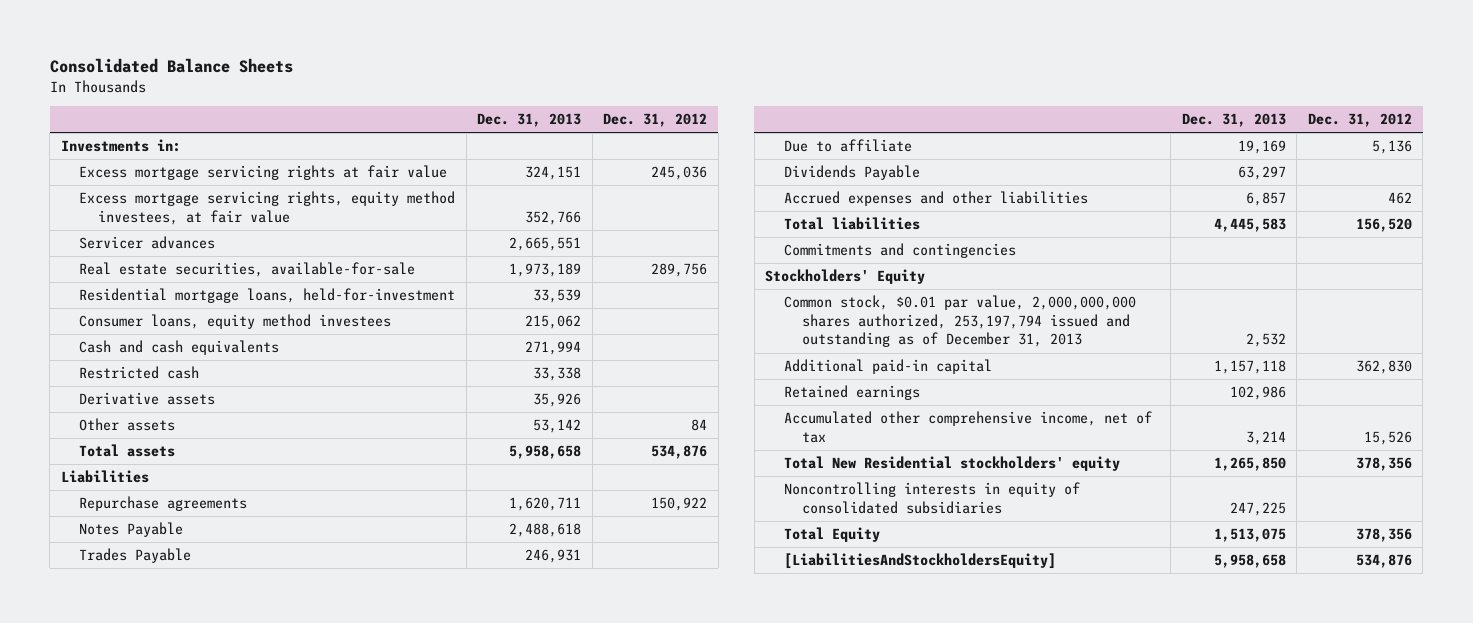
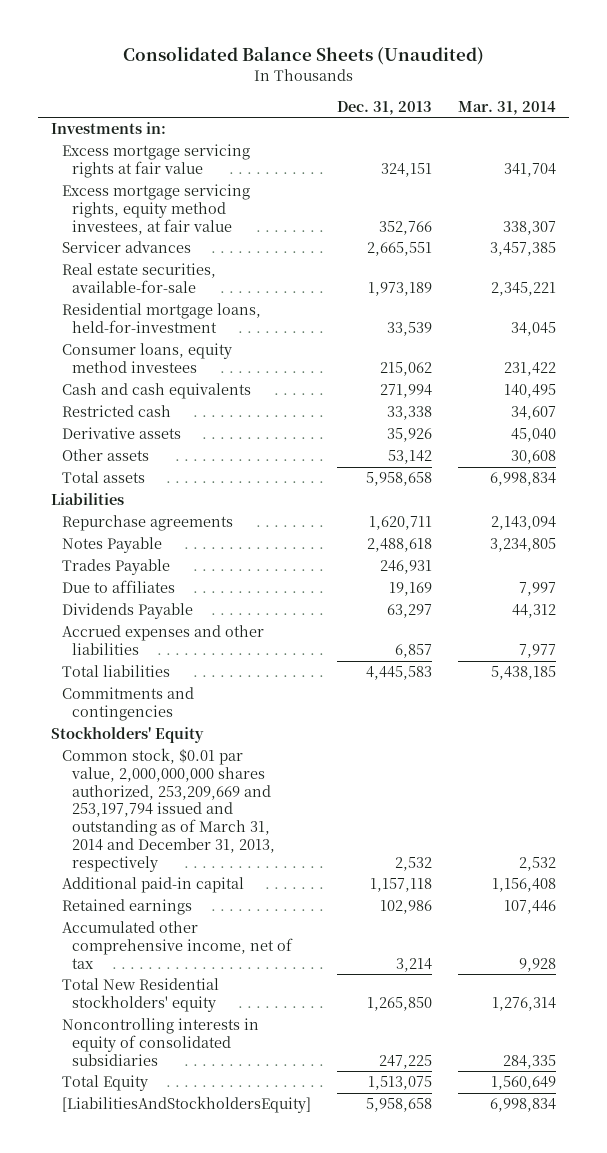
- Consolidated Balance Sheets
+ Consolidated Balance Sheets (Unaudited)
- | Dec. 31, 2013 | Dec. 31, 2012
+ | Dec. 31, 2013 | Mar. 31, 2014
- Due to affiliate | 19,169 | 5,136
+ Due to affiliates | 19,169 | 7,997
- Common stock, $0.01 par value, 2,000,000,000 shares authorized, 253,197,794 issued and outstanding as of December 31, 2013 | 2,532 |
+ Common stock, $0.01 par value, 2,000,000,000 shares authorized, 253,209,669 and 253,197,794 issued and outstanding as of March 31, 2014 and December 31, 2013, respectively | 2,532 | 2,532

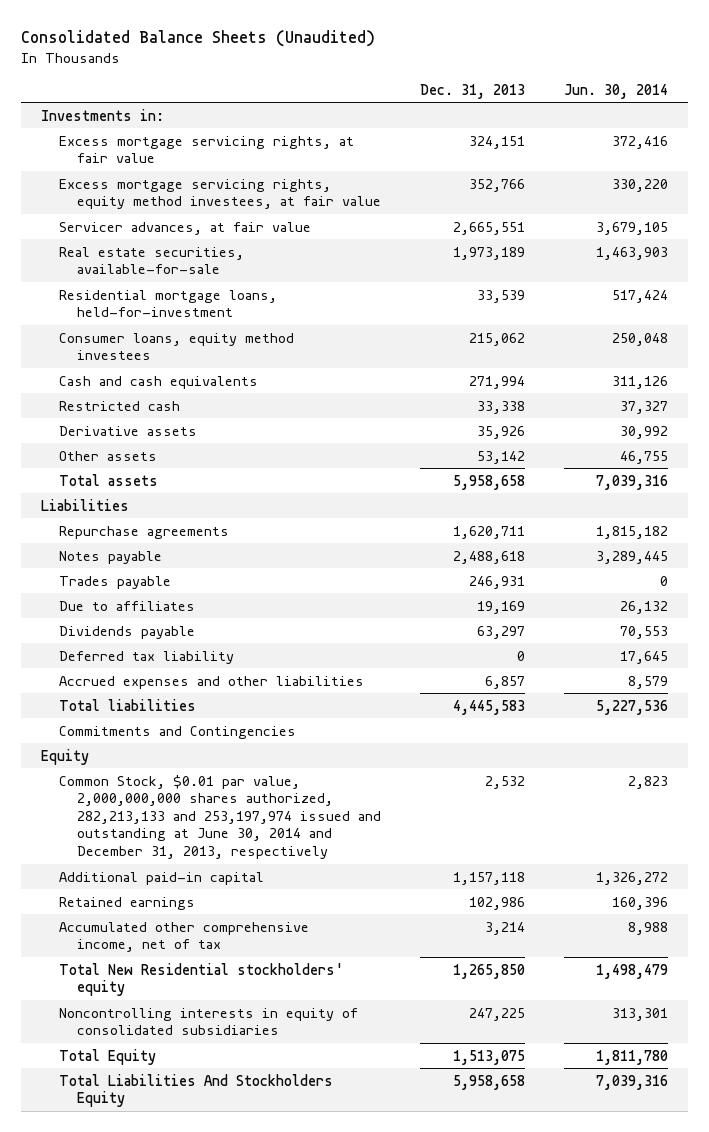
- | Dec. 31, 2013 | Mar. 31, 2014
+ | Dec. 31, 2013 | Jun. 30, 2014
- Excess mortgage servicing rights at fair value | 324,151 | 341,704
+ Excess mortgage servicing rights, at fair value | 324,151 | 372,416
- Servicer advances | 2,665,551 | 3,457,385
+ Servicer advances, at fair value | 2,665,551 | 3,679,105
- Notes Payable | 2,488,618 | 3,234,805
- Trades Payable | 246,931 |
+ Notes payable | 2,488,618 | 3,289,445
+ Trades payable | 246,931 | 0
- Dividends Payable | 63,297 | 44,312
+ Dividends payable | 63,297 | 70,553
+ Deferred tax liability | 0 | 17,645
- Commitments and contingencies
- Stockholders' Equity
- Common stock, $0.01 par value, 2,000,000,000 shares authorized, 253,209,669 and 253,197,794 issued and outstanding as of March 31, 2014 and December 31, 2013, respectively | 2,532 | 2,532
+ Commitments and Contingencies
+ Equity
+ Common Stock, $0.01 par value, 2,000,000,000 shares authorized, 282,213,133 and 253,197,974 issued and outstanding at June 30, 2014 and December 31, 2013, respectively | 2,532 | 2,823
- [LiabilitiesAndStockholdersEquity] | 5,958,658 | 6,998,834
+ Total Liabilities And Stockholders Equity | 5,958,658 | 7,039,316

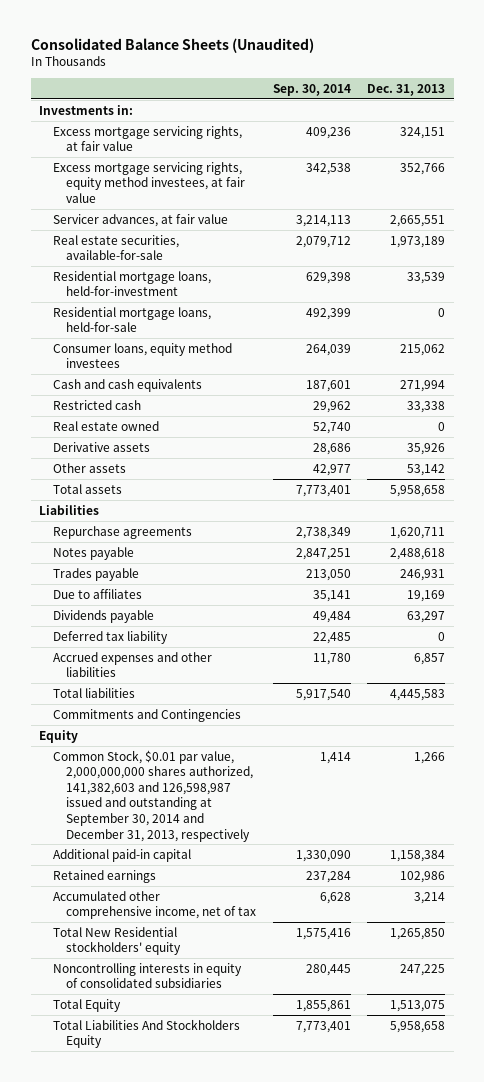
- | Dec. 31, 2013 | Jun. 30, 2014
+ | Sep. 30, 2014 | Dec. 31, 2013
+ Residential mortgage loans, held-for-sale | 492,399 | 0
+ Real estate owned | 52,740 | 0
- Common Stock, $0.01 par value, 2,000,000,000 shares authorized, 282,213,133 and 253,197,974 issued and outstanding at June 30, 2014 and December 31, 2013, respectively | 2,532 | 2,823
- Additional paid-in capital | 1,157,118 | 1,326,272
+ Common Stock, $0.01 par value, 2,000,000,000 shares authorized, 141,382,603 and 126,598,987 issued and outstanding at September 30, 2014 and December 31, 2013, respectively | 1,414 | 1,266
+ Additional paid-in capital | 1,330,090 | 1,158,384

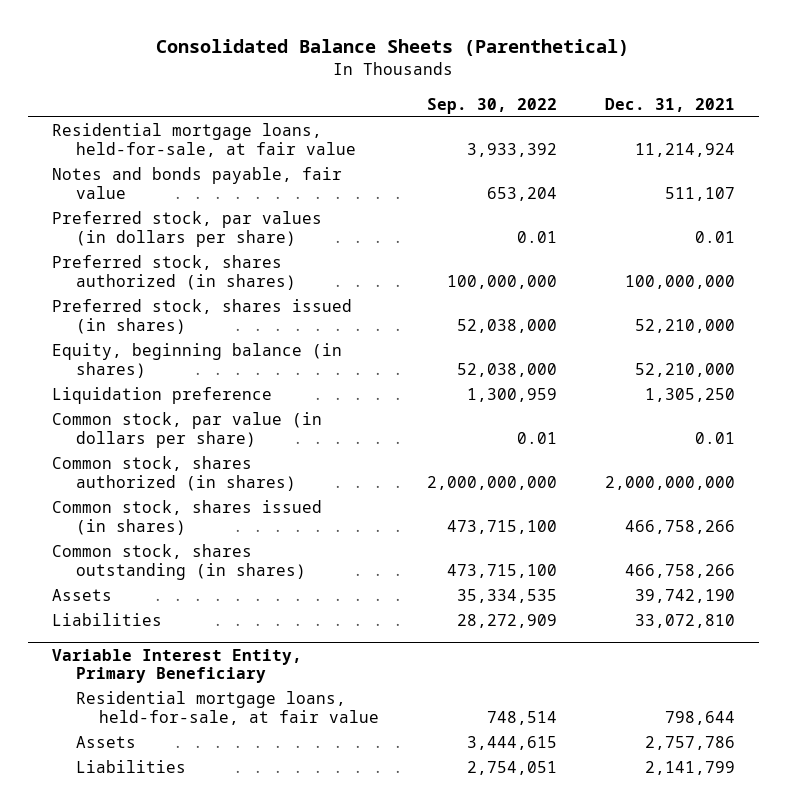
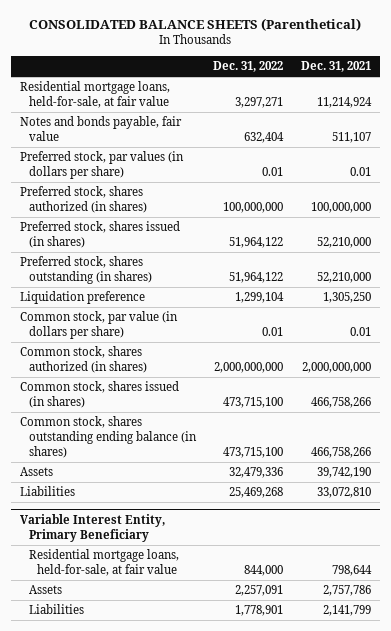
- Consolidated Balance Sheets (Parenthetical)
+ CONSOLIDATED BALANCE SHEETS (Parenthetical)
- | Sep. 30, 2022 | Dec. 31, 2021
+ | Dec. 31, 2022 | Dec. 31, 2021
- Equity, beginning balance (in shares) | 52,038,000 | 52,210,000
+ Preferred stock, shares outstanding (in shares) | 51,964,122 | 52,210,000
- Common stock, shares outstanding (in shares) | 473,715,100 | 466,758,266
+ Common stock, shares outstanding ending balance (in shares) | 473,715,100 | 466,758,266

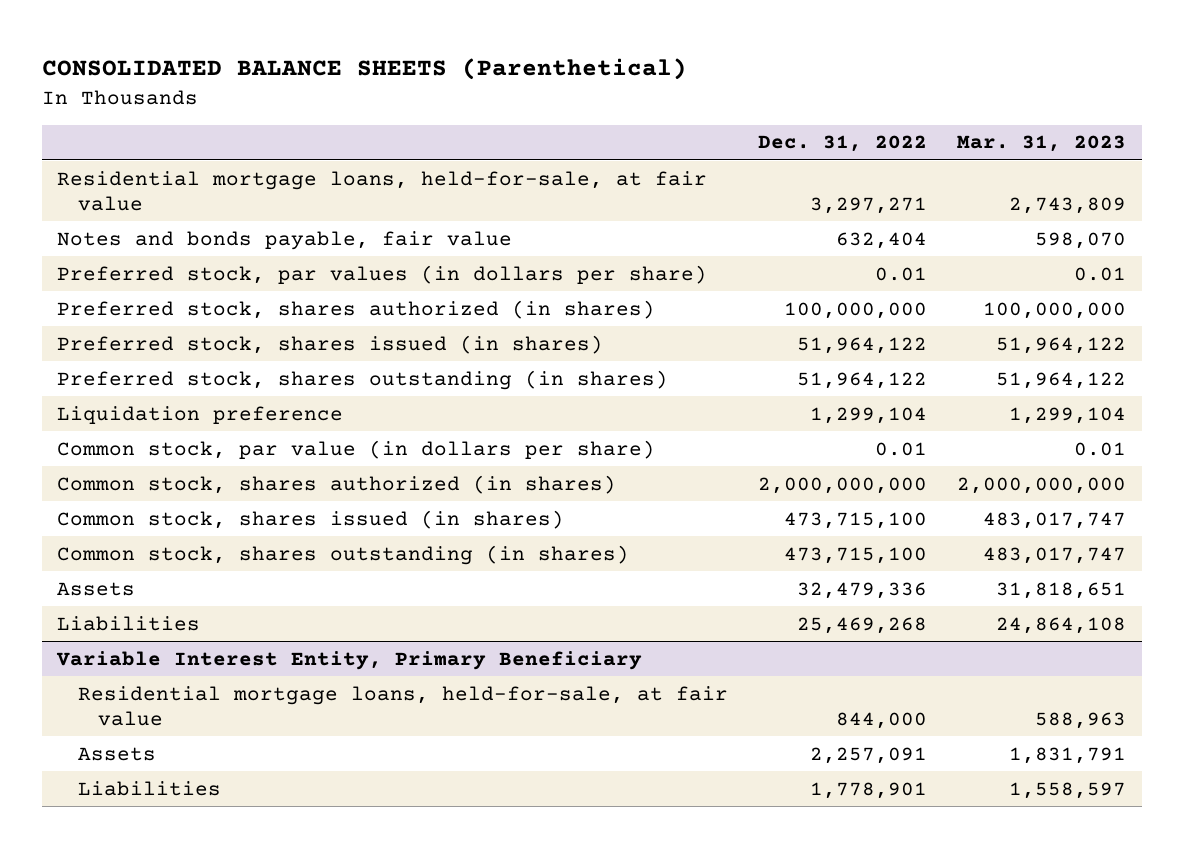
- | Dec. 31, 2022 | Dec. 31, 2021
+ | Dec. 31, 2022 | Mar. 31, 2023
- Common stock, shares outstanding ending balance (in shares) | 473,715,100 | 466,758,266
+ Common stock, shares outstanding (in shares) | 473,715,100 | 483,017,747

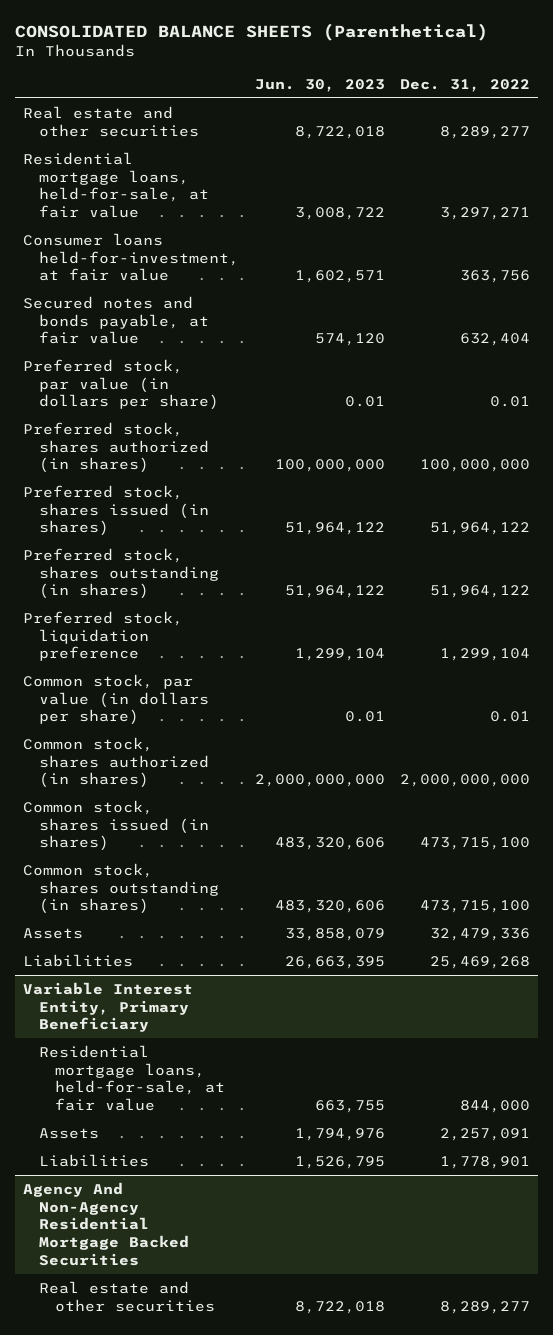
- | Dec. 31, 2022 | Mar. 31, 2023
+ | Jun. 30, 2023 | Dec. 31, 2022
+ Real estate and other securities | 8,722,018 | 8,289,277
- Notes and bonds payable, fair value | 632,404 | 598,070
- Preferred stock, par values (in dollars per share) | 0.01 | 0.01
+ Consumer loans held-for-investment, at fair value | 1,602,571 | 363,756
+ Secured notes and bonds payable, at fair value | 574,120 | 632,404
+ Preferred stock, par value (in dollars per share) | 0.01 | 0.01
- Liquidation preference | 1,299,104 | 1,299,104
+ Preferred stock, liquidation preference | 1,299,104 | 1,299,104
+ Agency And Non-Agency Residential Mortgage Backed Securities
+ Real estate and other securities | 8,722,018 | 8,289,277

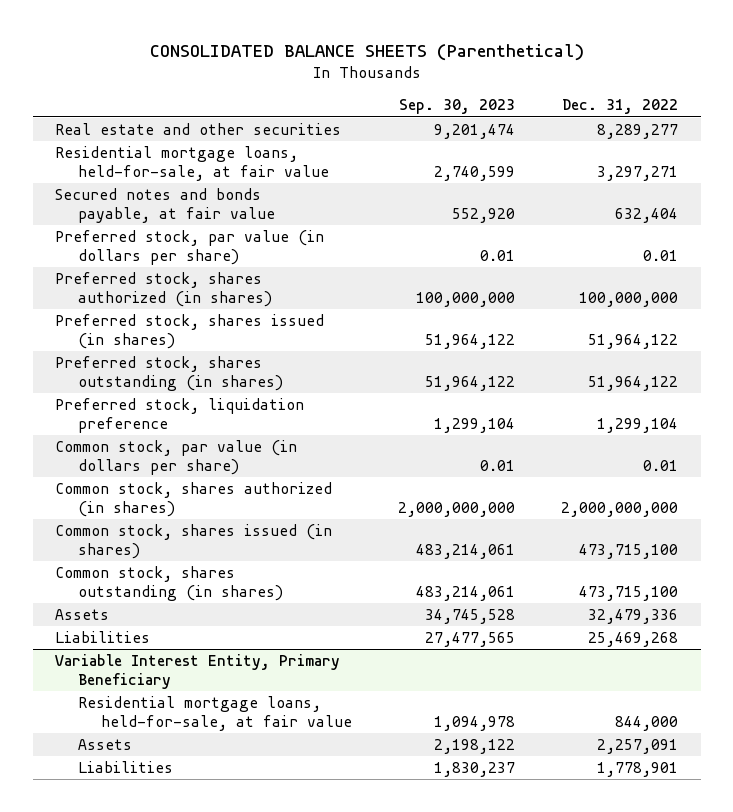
- | Jun. 30, 2023 | Dec. 31, 2022
+ | Sep. 30, 2023 | Dec. 31, 2022
- Consumer loans held-for-investment, at fair value | 1,602,571 | 363,756
- Agency And Non-Agency Residential Mortgage Backed Securities
- Real estate and other securities | 8,722,018 | 8,289,277

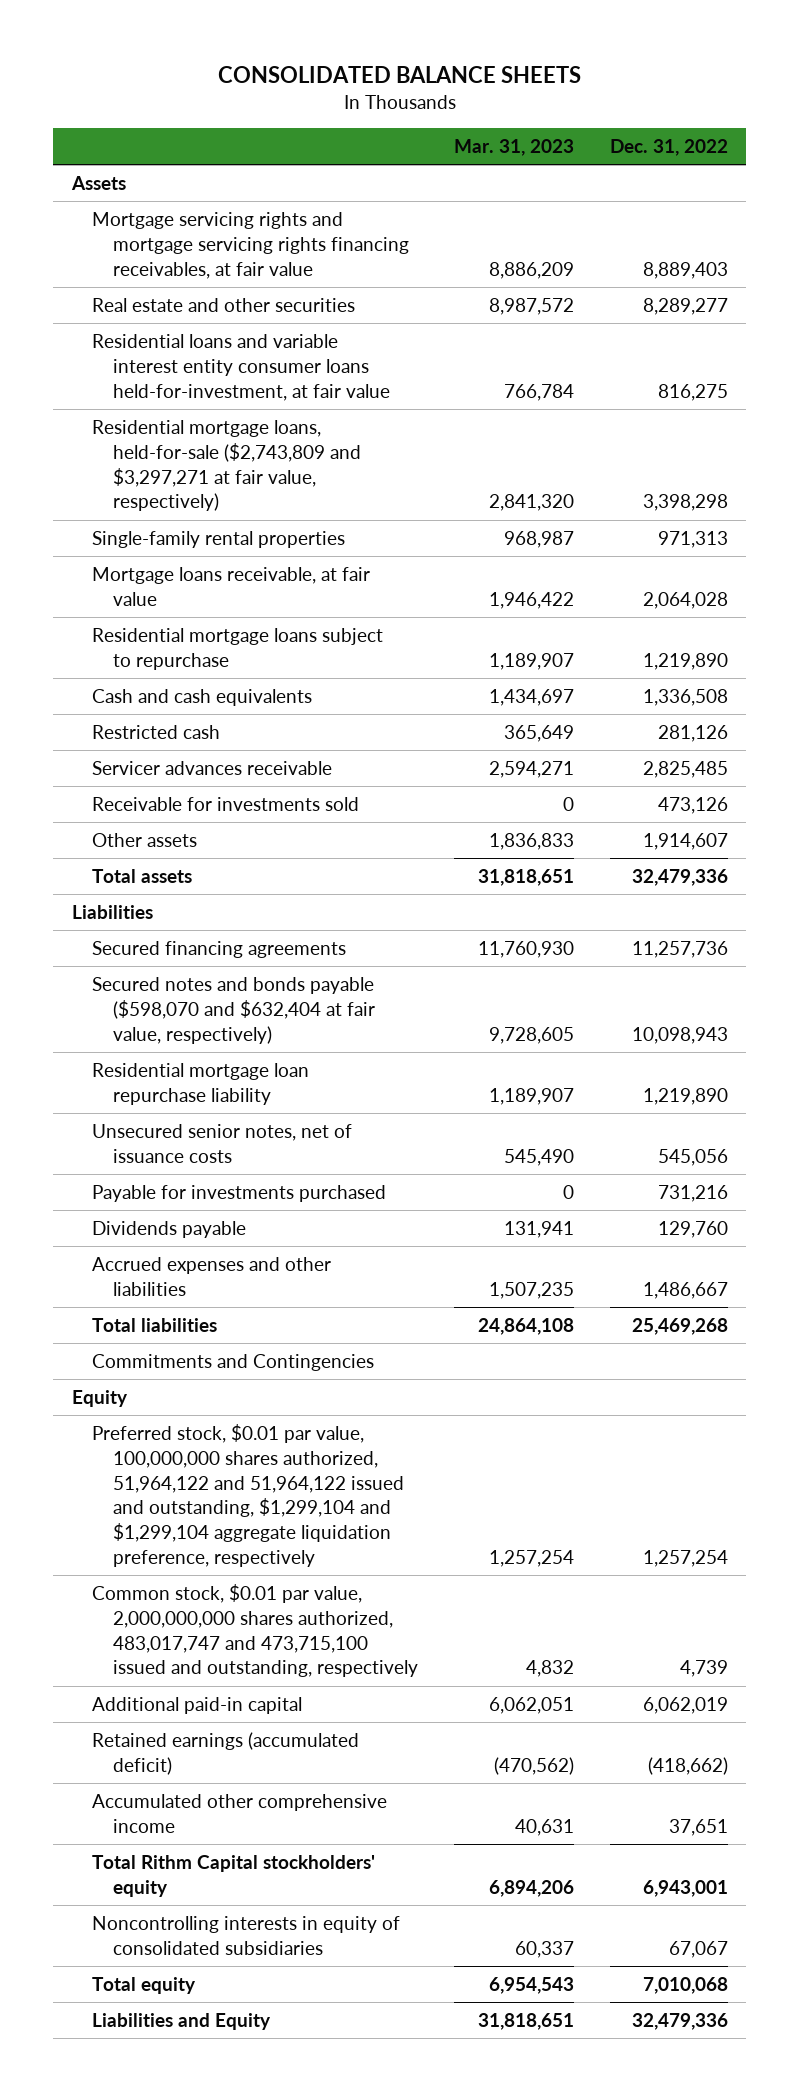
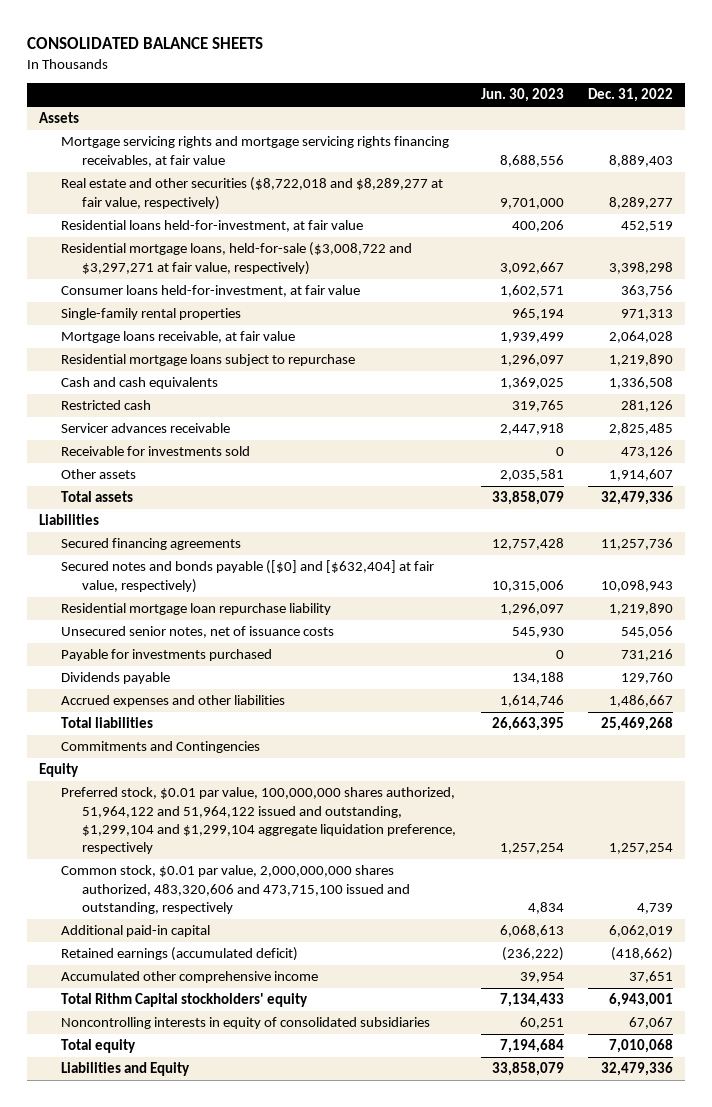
- | Mar. 31, 2023 | Dec. 31, 2022
+ | Jun. 30, 2023 | Dec. 31, 2022
- Real estate and other securities | 8,987,572 | 8,289,277
- Residential loans and variable interest entity consumer loans held-for-investment, at fair value | 766,784 | 816,275
- Residential mortgage loans, held-for-sale ($2,743,809 and $3,297,271 at fair value, respectively) | 2,841,320 | 3,398,298
+ Real estate and other securities ($8,722,018 and $8,289,277 at fair value, respectively) | 9,701,000 | 8,289,277
+ Residential loans held-for-investment, at fair value | 400,206 | 452,519
+ Residential mortgage loans, held-for-sale ($3,008,722 and $3,297,271 at fair value, respectively) | 3,092,667 | 3,398,298
+ Consumer loans held-for-investment, at fair value | 1,602,571 | 363,756
- Secured notes and bonds payable ($598,070 and $632,404 at fair value, respectively) | 9,728,605 | 10,098,943
+ Secured notes and bonds payable ([$0] and [$632,404] at fair value, respectively) | 10,315,006 | 10,098,943
- Common stock, $0.01 par value, 2,000,000,000 shares authorized, 483,017,747 and 473,715,100 issued and outstanding, respectively | 4,832 | 4,739
+ Common stock, $0.01 par value, 2,000,000,000 shares authorized, 483,320,606 and 473,715,100 issued and outstanding, respectively | 4,834 | 4,739

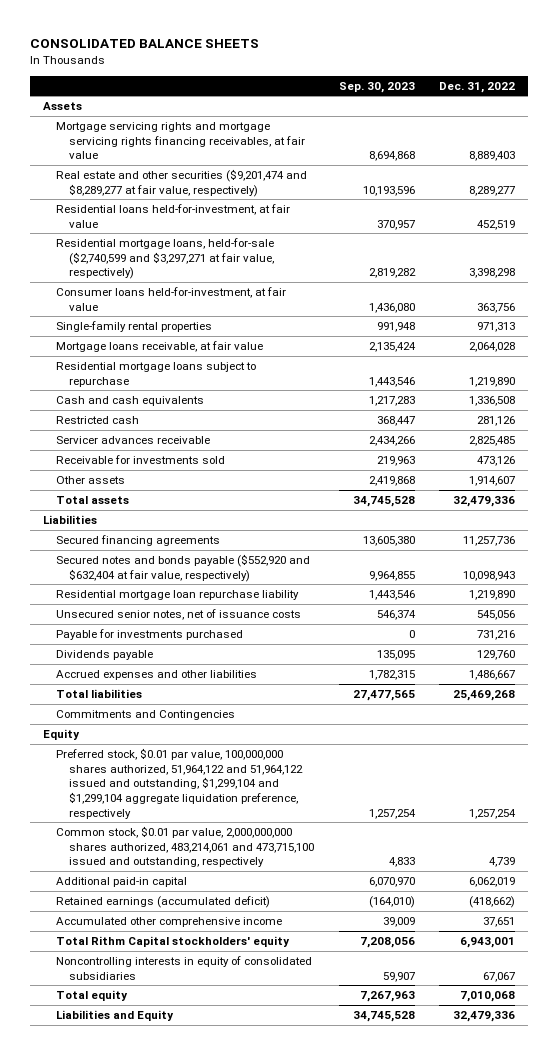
- | Jun. 30, 2023 | Dec. 31, 2022
+ | Sep. 30, 2023 | Dec. 31, 2022
- Real estate and other securities ($8,722,018 and $8,289,277 at fair value, respectively) | 9,701,000 | 8,289,277
+ Real estate and other securities ($9,201,474 and $8,289,277 at fair value, respectively) | 10,193,596 | 8,289,277
- Residential mortgage loans, held-for-sale ($3,008,722 and $3,297,271 at fair value, respectively) | 3,092,667 | 3,398,298
+ Residential mortgage loans, held-for-sale ($2,740,599 and $3,297,271 at fair value, respectively) | 2,819,282 | 3,398,298
- Secured notes and bonds payable ([$0] and [$632,404] at fair value, respectively) | 10,315,006 | 10,098,943
+ Secured notes and bonds payable ($552,920 and $632,404 at fair value, respectively) | 9,964,855 | 10,098,943
- Common stock, $0.01 par value, 2,000,000,000 shares authorized, 483,320,606 and 473,715,100 issued and outstanding, respectively | 4,834 | 4,739
+ Common stock, $0.01 par value, 2,000,000,000 shares authorized, 483,214,061 and 473,715,100 issued and outstanding, respectively | 4,833 | 4,739

